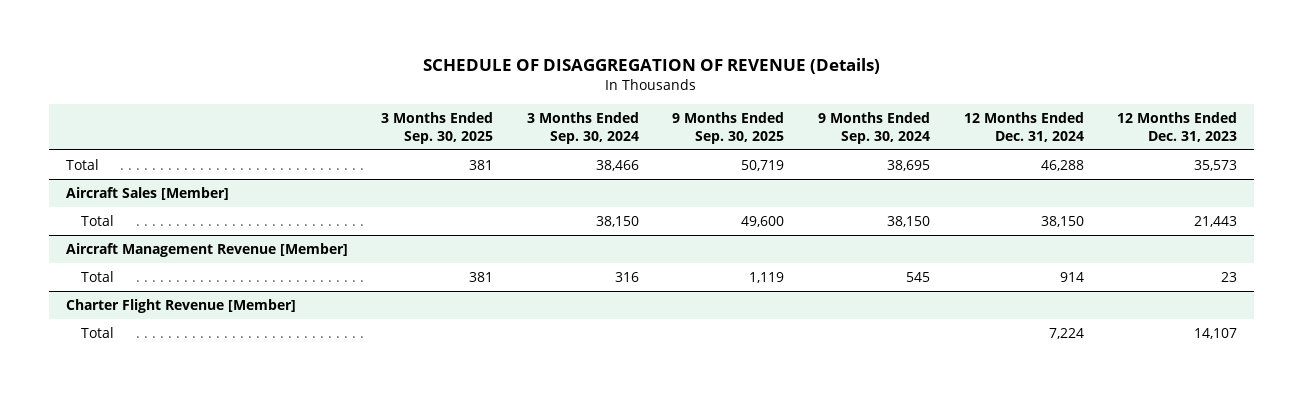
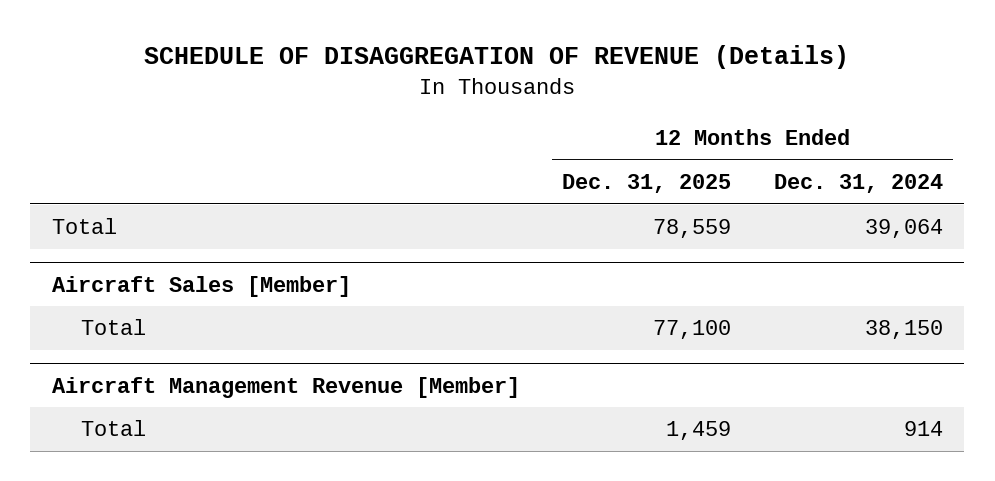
- | 3 Months Ended Sep. 30, 2025 | 3 Months Ended Sep. 30, 2024 | 9 Months Ended Sep. 30, 2025 | 9 Months Ended Sep. 30, 2024 | 12 Months Ended Dec. 31, 2024 | 12 Months Ended Dec. 31, 2023
+ | 12 Months Ended Dec. 31, 2025 | 12 Months Ended Dec. 31, 2024
- Total | 381 | 38,466 | 50,719 | 38,695 | 46,288 | 35,573
+ Total | 78,559 | 39,064
- Charter Flight Revenue [Member]
- Total | | | | | 7,224 | 14,107

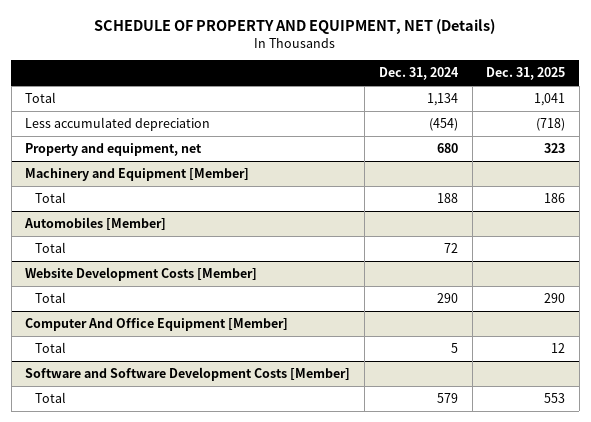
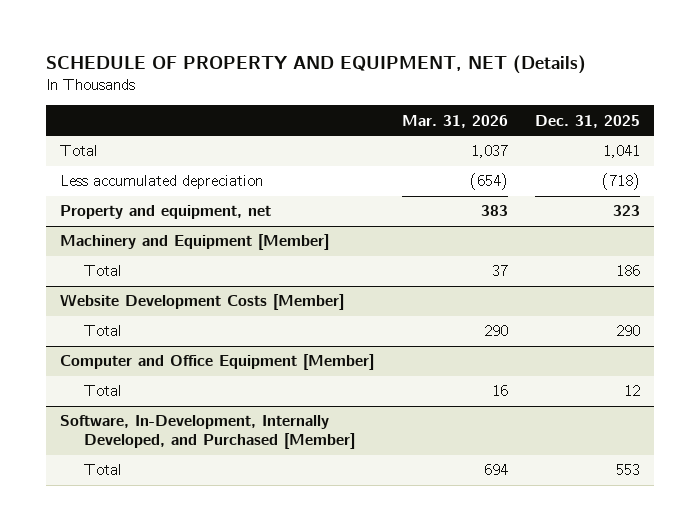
- | Dec. 31, 2024 | Dec. 31, 2025
+ | Mar. 31, 2026 | Dec. 31, 2025
- Automobiles [Member]
- Total | 72 |
- Computer And Office Equipment [Member]
+ Computer and Office Equipment [Member]
- Software and Software Development Costs [Member]
+ Software, In-Development, Internally Developed, and Purchased [Member]

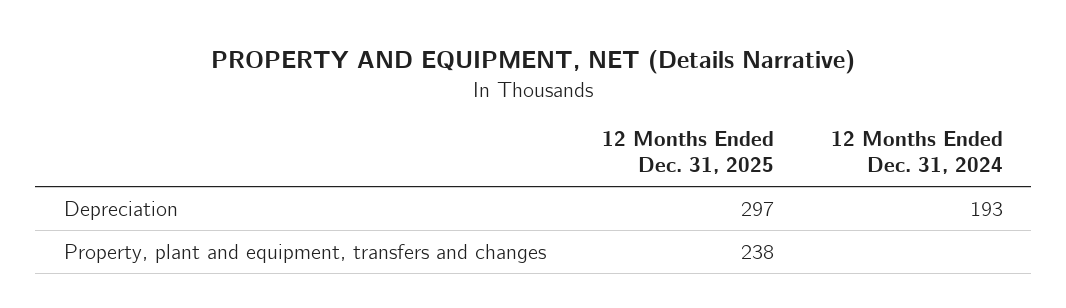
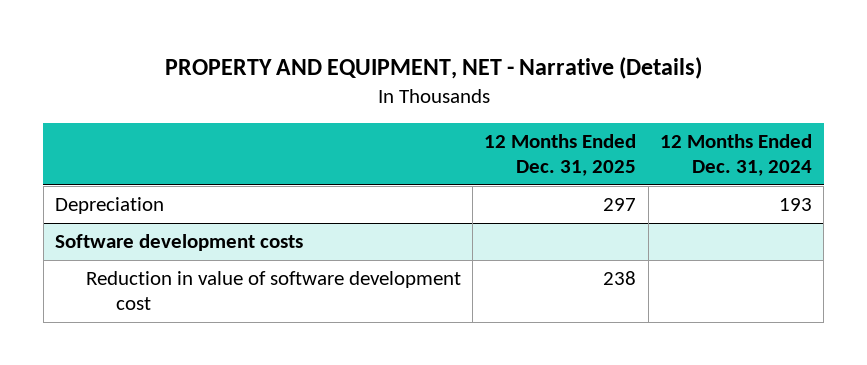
- PROPERTY AND EQUIPMENT, NET (Details Narrative)
+ PROPERTY AND EQUIPMENT, NET - Narrative (Details)
- Property, plant and equipment, transfers and changes | 238 |
+ Software development costs
+ Reduction in value of software development cost | 238 |

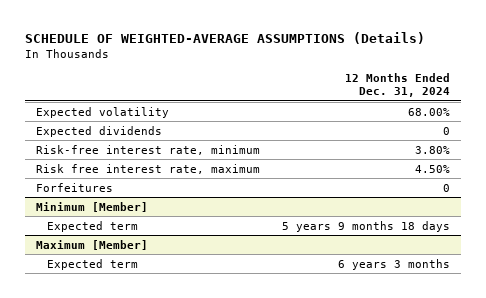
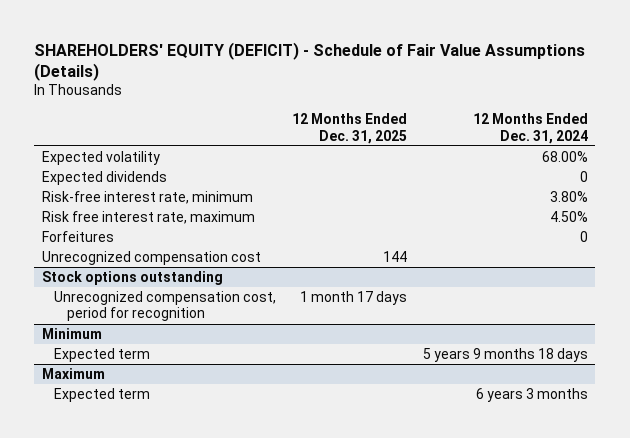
- SCHEDULE OF WEIGHTED-AVERAGE ASSUMPTIONS (Details)
+ SHAREHOLDERS' EQUITY (DEFICIT) - Schedule of Fair Value Assumptions (Details)
- | 12 Months Ended Dec. 31, 2024
+ | 12 Months Ended Dec. 31, 2025 | 12 Months Ended Dec. 31, 2024
- Minimum [Member]
+ Unrecognized compensation cost | 144 |
+ Stock options outstanding
+ Unrecognized compensation cost, period for recognition | 1 month 17 days |
+ Minimum
- Maximum [Member]
+ Maximum

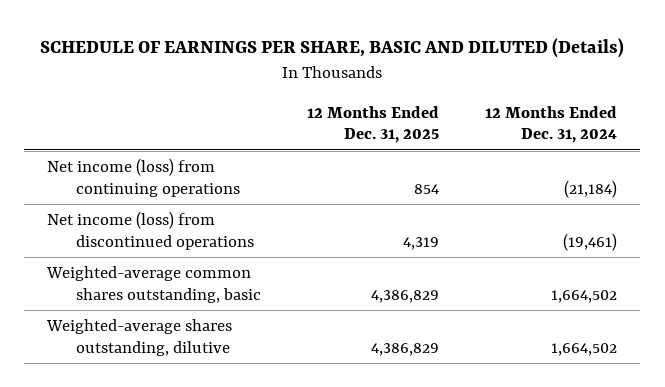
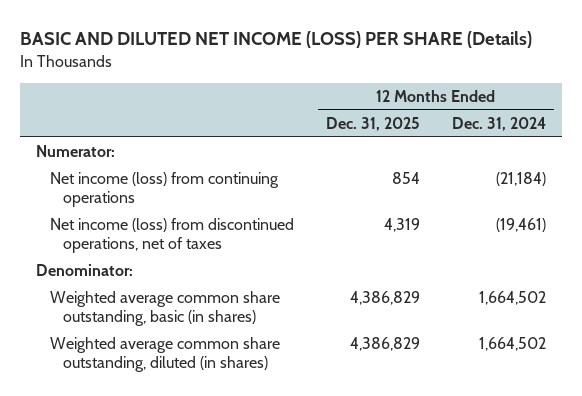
- SCHEDULE OF EARNINGS PER SHARE, BASIC AND DILUTED (Details)
+ BASIC AND DILUTED NET INCOME (LOSS) PER SHARE (Details)
+ Numerator:
- Net income (loss) from discontinued operations | 4,319 | (19,461)
- Weighted-average common shares outstanding, basic | 4,386,829 | 1,664,502
- Weighted-average shares outstanding, dilutive | 4,386,829 | 1,664,502
+ Net income (loss) from discontinued operations, net of taxes | 4,319 | (19,461)
+ Denominator:
+ Weighted average common share outstanding, basic (in shares) | 4,386,829 | 1,664,502
+ Weighted average common share outstanding, diluted (in shares) | 4,386,829 | 1,664,502

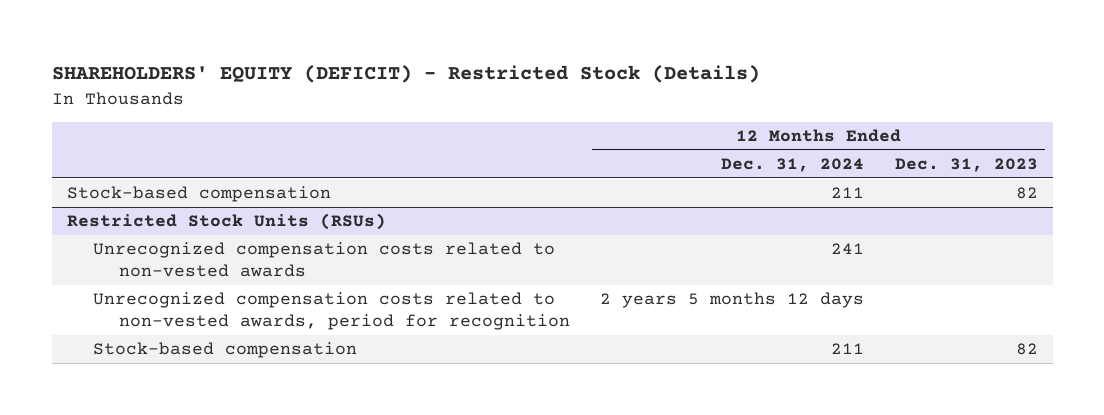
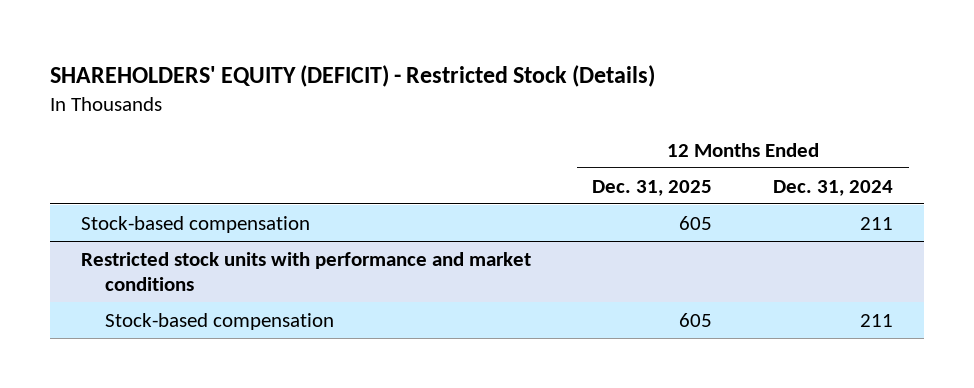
- | 12 Months Ended Dec. 31, 2024 | 12 Months Ended Dec. 31, 2023
+ | 12 Months Ended Dec. 31, 2025 | 12 Months Ended Dec. 31, 2024
- Restricted Stock Units (RSUs)
- Unrecognized compensation costs related to non-vested awards | 241 |
- Unrecognized compensation costs related to non-vested awards, period for recognition | 2 years 5 months 12 days |
+ Restricted stock units with performance and market conditions

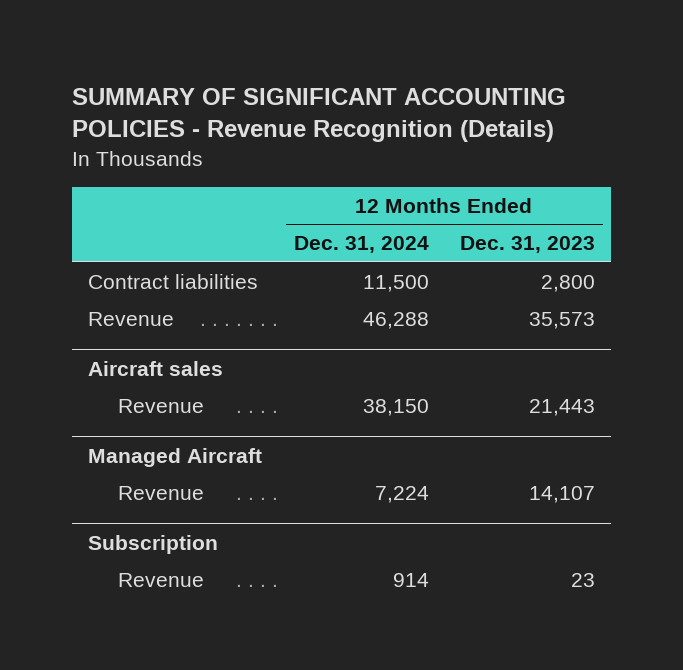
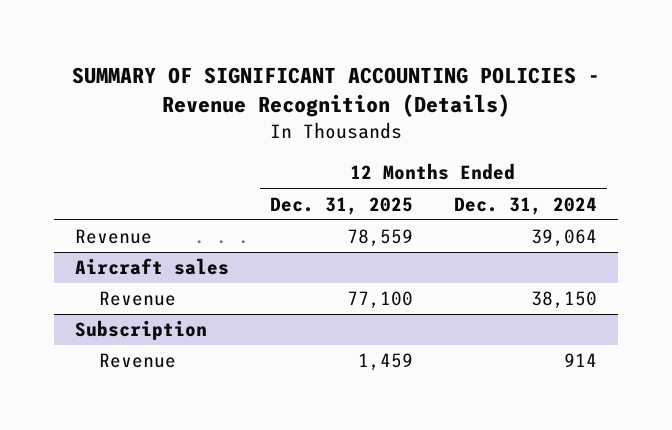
- | 12 Months Ended Dec. 31, 2024 | 12 Months Ended Dec. 31, 2023
+ | 12 Months Ended Dec. 31, 2025 | 12 Months Ended Dec. 31, 2024
- Contract liabilities | 11,500 | 2,800
- Revenue | 46,288 | 35,573
+ Revenue | 78,559 | 39,064
- Managed Aircraft
- Revenue | 7,224 | 14,107

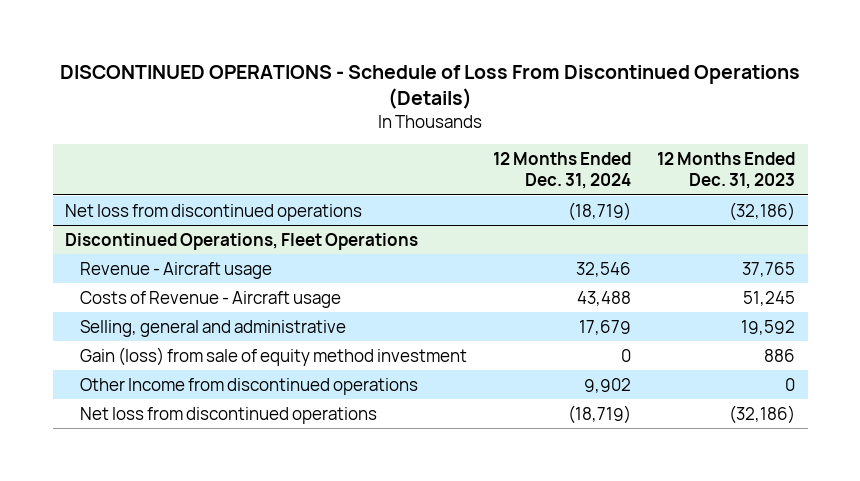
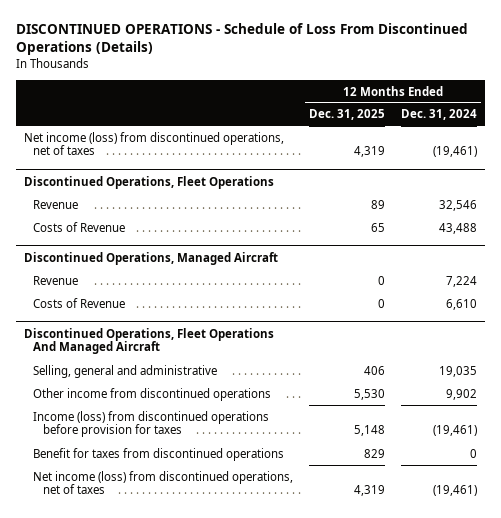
- | 12 Months Ended Dec. 31, 2024 | 12 Months Ended Dec. 31, 2023
+ | 12 Months Ended Dec. 31, 2025 | 12 Months Ended Dec. 31, 2024
- Net loss from discontinued operations | (18,719) | (32,186)
+ Net income (loss) from discontinued operations, net of taxes | 4,319 | (19,461)
@ Discontinued Operations, Fleet Operations
- Revenue - Aircraft usage | 32,546 | 37,765
- Costs of Revenue - Aircraft usage | 43,488 | 51,245
- Selling, general and administrative | 17,679 | 19,592
- Gain (loss) from sale of equity method investment | 0 | 886
- Other Income from discontinued operations | 9,902 | 0
- Net loss from discontinued operations | (18,719) | (32,186)
+ Revenue | 89 | 32,546
+ Costs of Revenue | 65 | 43,488
+ Discontinued Operations, Managed Aircraft
+ Revenue | 0 | 7,224
+ Costs of Revenue | 0 | 6,610
+ Discontinued Operations, Fleet Operations And Managed Aircraft
+ Selling, general and administrative | 406 | 19,035
+ Other income from discontinued operations | 5,530 | 9,902
+ Income (loss) from discontinued operations before provision for taxes | 5,148 | (19,461)
+ Benefit for taxes from discontinued operations | 829 | 0
+ Net income (loss) from discontinued operations, net of taxes | 4,319 | (19,461)

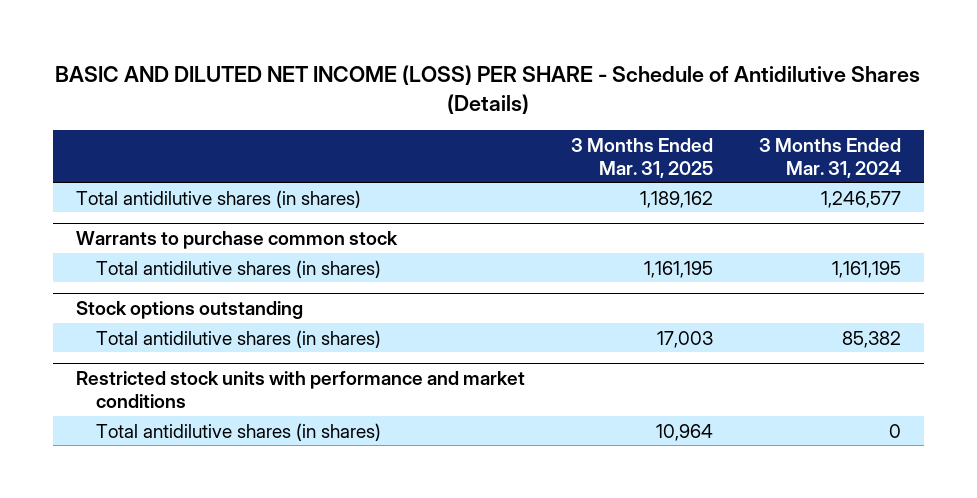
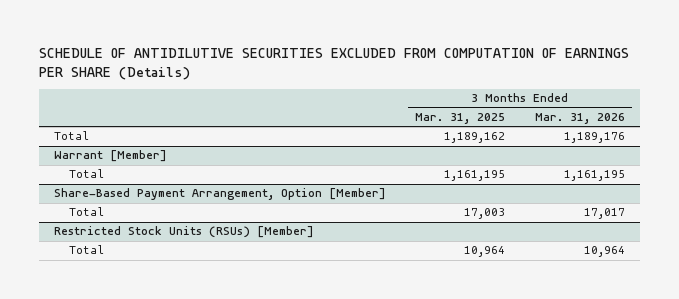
- BASIC AND DILUTED NET INCOME (LOSS) PER SHARE - Schedule of Antidilutive Shares (Details)
+ SCHEDULE OF ANTIDILUTIVE SECURITIES EXCLUDED FROM COMPUTATION OF EARNINGS PER SHARE (Details)
- | 3 Months Ended Mar. 31, 2025 | 3 Months Ended Mar. 31, 2024
+ | 3 Months Ended Mar. 31, 2025 | 3 Months Ended Mar. 31, 2026
- Total antidilutive shares (in shares) | 1,189,162 | 1,246,577
- Warrants to purchase common stock
- Total antidilutive shares (in shares) | 1,161,195 | 1,161,195
- Stock options outstanding
- Total antidilutive shares (in shares) | 17,003 | 85,382
- Restricted stock units with performance and market conditions
- Total antidilutive shares (in shares) | 10,964 | 0
+ Total | 1,189,162 | 1,189,176
+ Warrant [Member]
+ Total | 1,161,195 | 1,161,195
+ Share-Based Payment Arrangement, Option [Member]
+ Total | 17,003 | 17,017
+ Restricted Stock Units (RSUs) [Member]
+ Total | 10,964 | 10,964

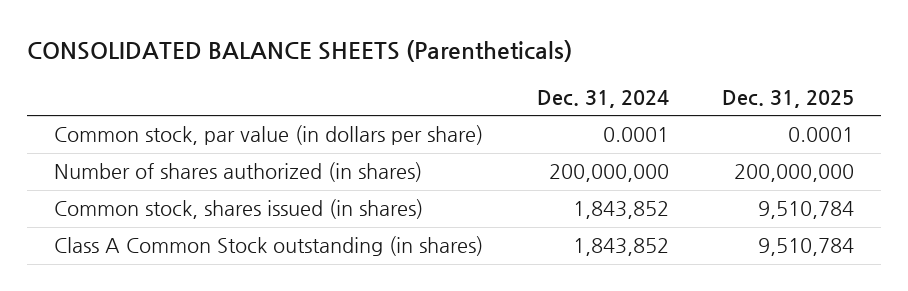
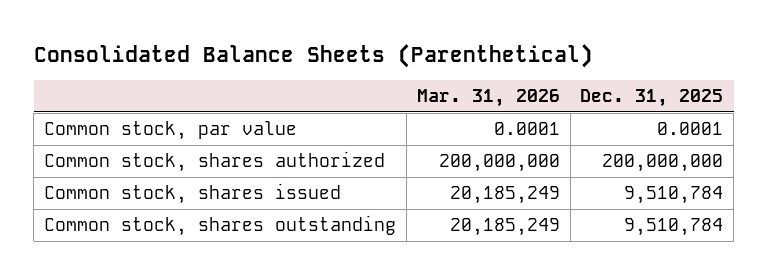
- CONSOLIDATED BALANCE SHEETS (Parentheticals)
+ Consolidated Balance Sheets (Parenthetical)
- | Dec. 31, 2024 | Dec. 31, 2025
+ | Mar. 31, 2026 | Dec. 31, 2025
- Common stock, par value (in dollars per share) | 0.0001 | 0.0001
- Number of shares authorized (in shares) | 200,000,000 | 200,000,000
- Common stock, shares issued (in shares) | 1,843,852 | 9,510,784
- Class A Common Stock outstanding (in shares) | 1,843,852 | 9,510,784
+ Common stock, par value | 0.0001 | 0.0001
+ Common stock, shares authorized | 200,000,000 | 200,000,000
+ Common stock, shares issued | 20,185,249 | 9,510,784
+ Common stock, shares outstanding | 20,185,249 | 9,510,784

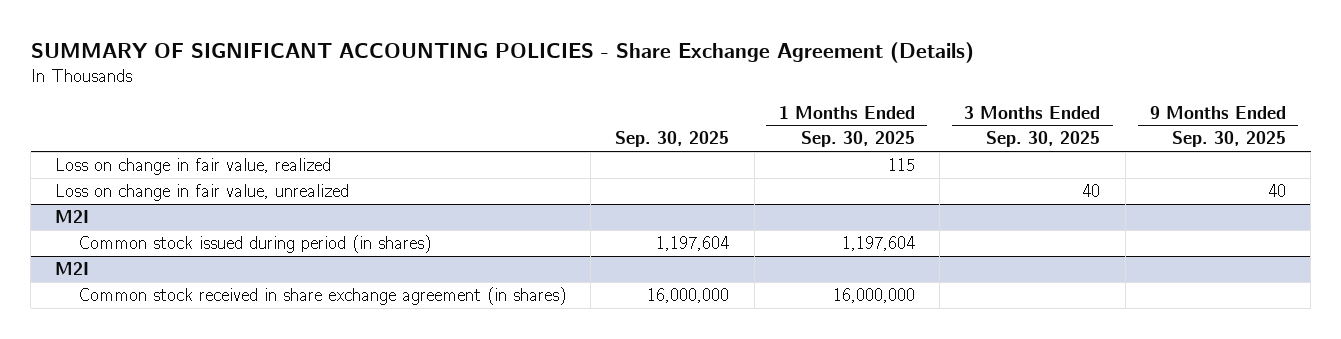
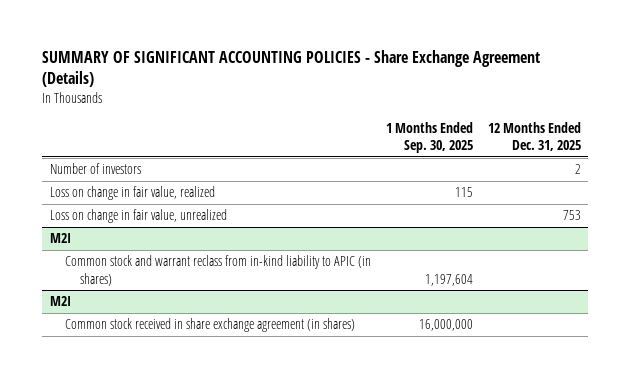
- | Sep. 30, 2025 | 1 Months Ended Sep. 30, 2025 | 3 Months Ended Sep. 30, 2025 | 9 Months Ended Sep. 30, 2025
+ | 1 Months Ended Sep. 30, 2025 | 12 Months Ended Dec. 31, 2025
+ Number of investors | | 2
@ M2I
- Common stock issued during period (in shares) | 1,197,604 | 1,197,604 | |
+ Common stock and warrant reclass from in-kind liability to APIC (in shares) | 1,197,604 |

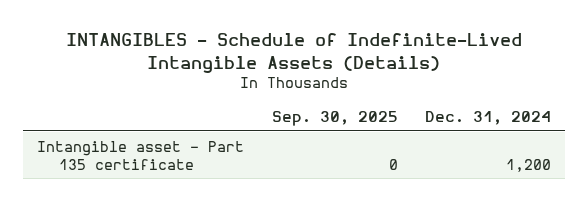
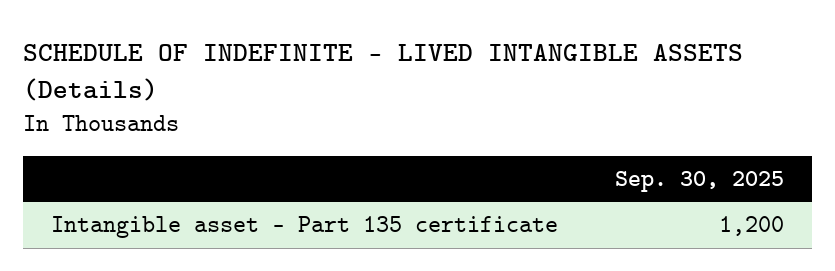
- INTANGIBLES - Schedule of Indefinite-Lived Intangible Assets (Details)
+ SCHEDULE OF INDEFINITE - LIVED INTANGIBLE ASSETS (Details)
- | Sep. 30, 2025 | Dec. 31, 2024
+ | Sep. 30, 2025
- Intangible asset - Part 135 certificate | 0 | 1,200
+ Intangible asset - Part 135 certificate | 1,200

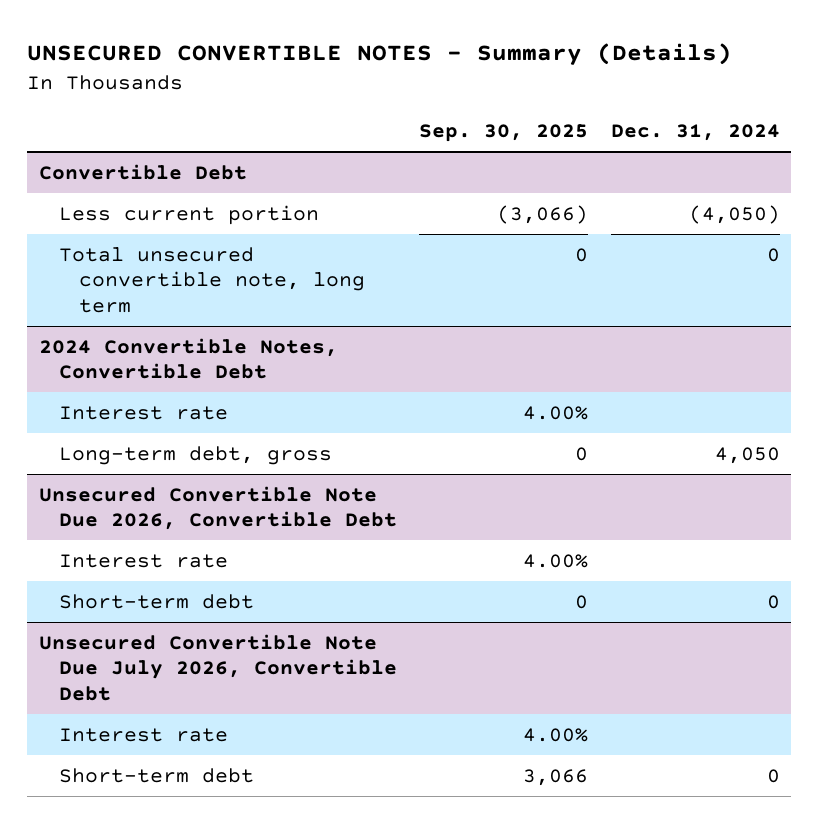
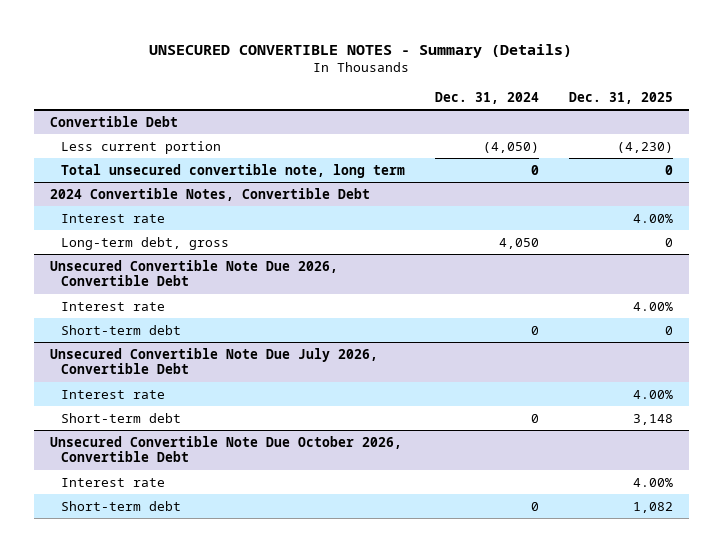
- | Sep. 30, 2025 | Dec. 31, 2024
+ | Dec. 31, 2024 | Dec. 31, 2025
+ Unsecured Convertible Note Due October 2026, Convertible Debt
+ Interest rate | | 4.00%
+ Short-term debt | 0 | 1,082

